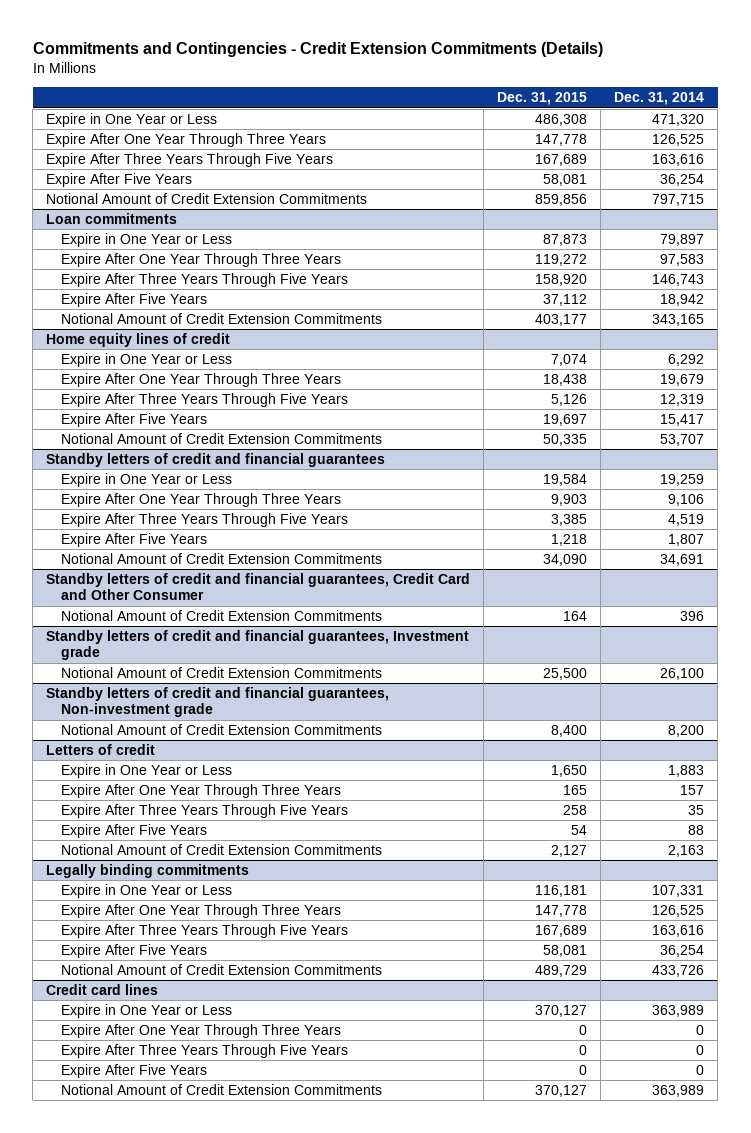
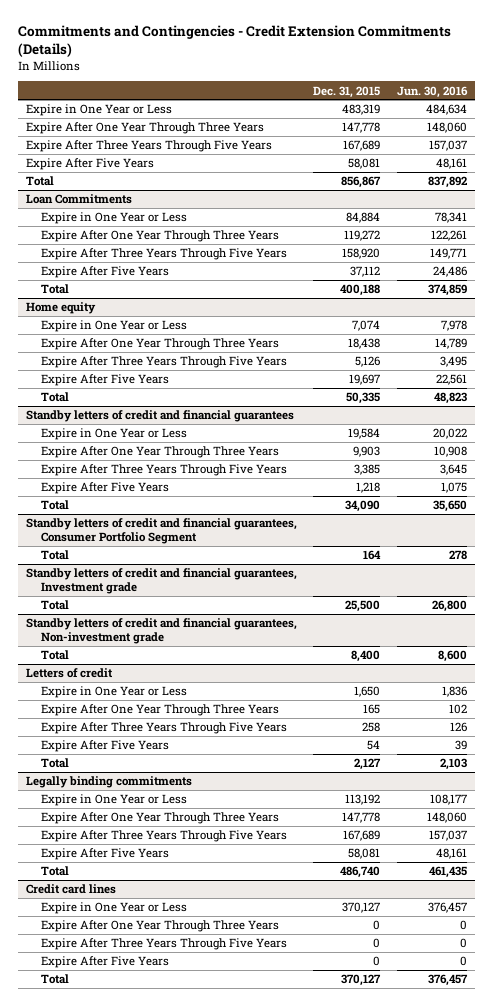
- | Dec. 31, 2015 | Dec. 31, 2014
+ | Dec. 31, 2015 | Jun. 30, 2016
- Expire in One Year or Less | 486,308 | 471,320
+ Expire in One Year or Less | 483,319 | 484,634
- Notional Amount of Credit Extension Commitments | 859,856 | 797,715
- Loan commitments
- Expire in One Year or Less | 87,873 | 79,897
+ Total | 856,867 | 837,892
+ Loan Commitments
+ Expire in One Year or Less | 84,884 | 78,341
- Notional Amount of Credit Extension Commitments | 403,177 | 343,165
- Home equity lines of credit
+ Total | 400,188 | 374,859
+ Home equity
- Notional Amount of Credit Extension Commitments | 50,335 | 53,707
+ Total | 50,335 | 48,823
@ Standby letters of credit and financial guarantees
- Notional Amount of Credit Extension Commitments | 34,090 | 34,691
- Standby letters of credit and financial guarantees, Credit Card and Other Consumer
- Notional Amount of Credit Extension Commitments | 164 | 396
@ Standby letters of credit and financial guarantees
+ Total | 34,090 | 35,650
+ Standby letters of credit and financial guarantees, Consumer Portfolio Segment
+ Total | 164 | 278
@ Standby letters of credit and financial guarantees, Investment grade
- Notional Amount of Credit Extension Commitments | 25,500 | 26,100
+ Total | 25,500 | 26,800
@ Standby letters of credit and financial guarantees, Non-investment grade
- Notional Amount of Credit Extension Commitments | 8,400 | 8,200
+ Total | 8,400 | 8,600
@ Letters of credit
- Notional Amount of Credit Extension Commitments | 2,127 | 2,163
+ Total | 2,127 | 2,103
@ Legally binding commitments
- Expire in One Year or Less | 116,181 | 107,331
+ Expire in One Year or Less | 113,192 | 108,177
- Notional Amount of Credit Extension Commitments | 489,729 | 433,726
+ Total | 486,740 | 461,435
@ Credit card lines
- Notional Amount of Credit Extension Commitments | 370,127 | 363,989
+ Total | 370,127 | 376,457

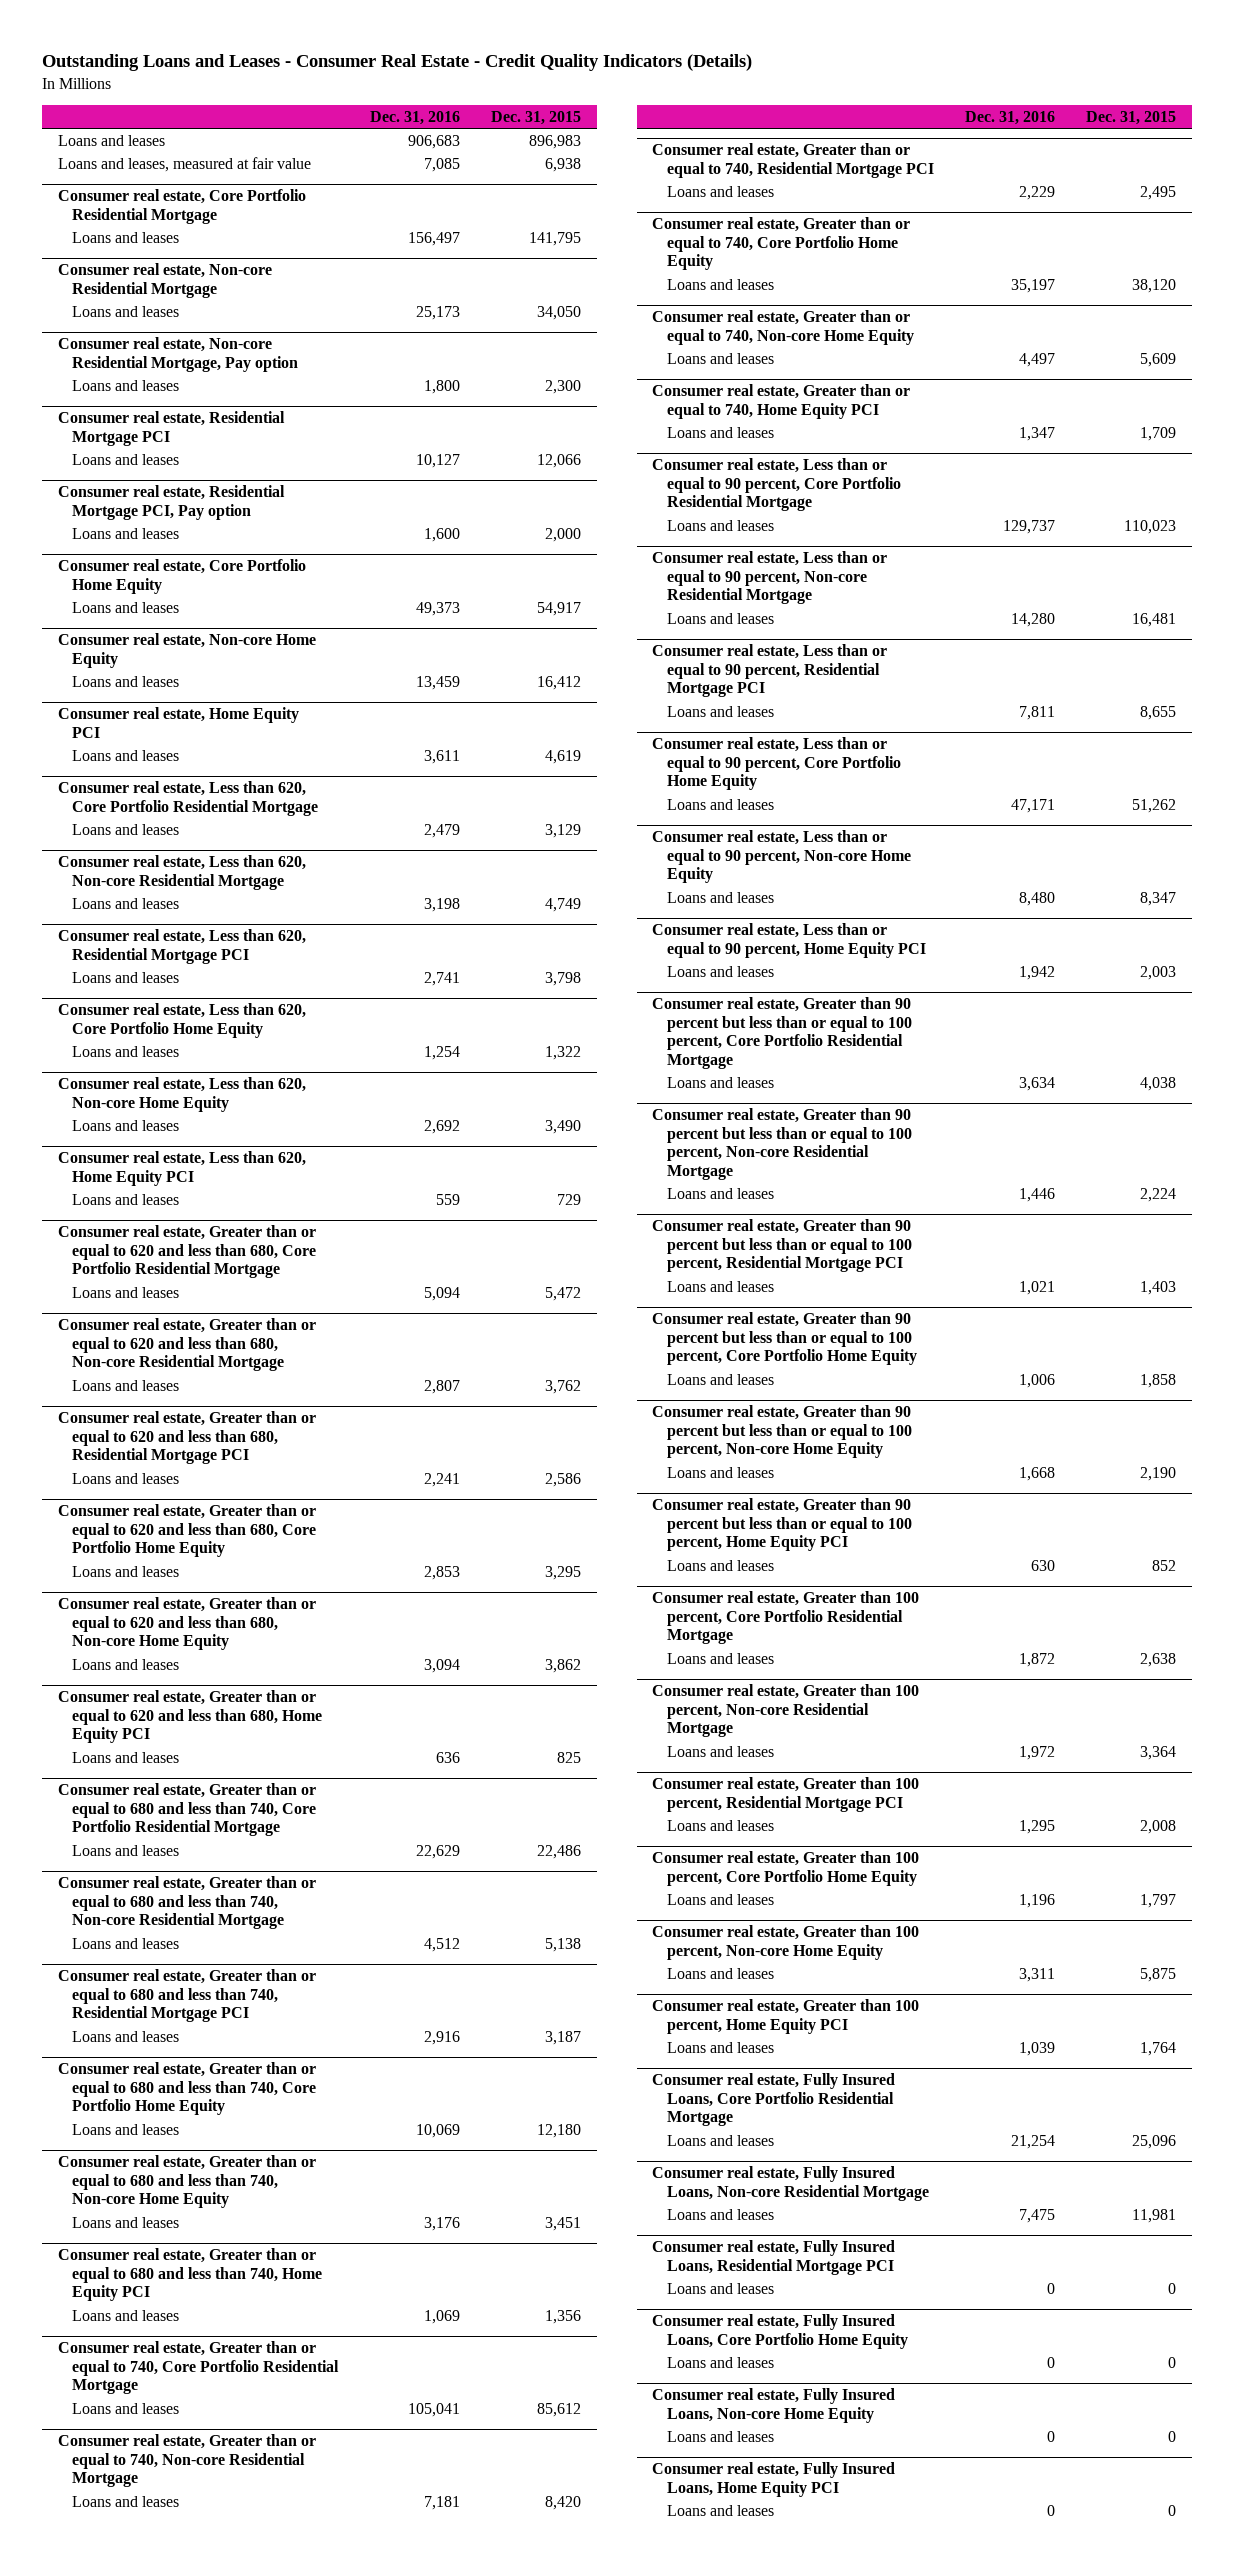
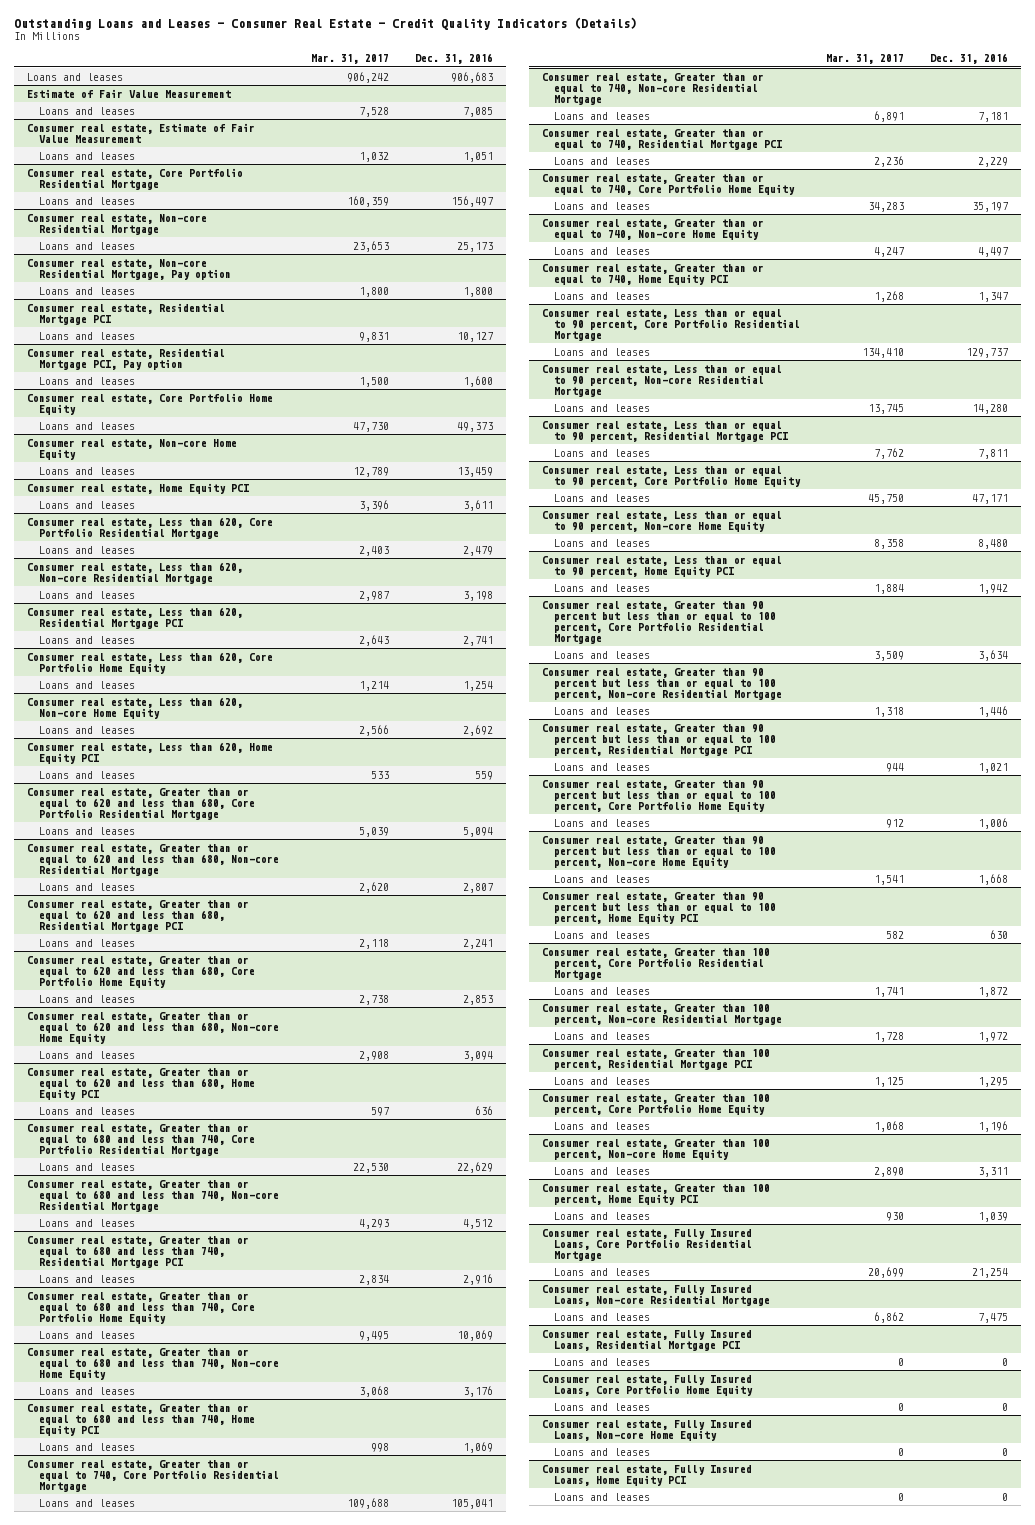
- | Dec. 31, 2016 | Dec. 31, 2015
+ | Mar. 31, 2017 | Dec. 31, 2016
- Loans and leases, measured at fair value | 7,085 | 6,938
+ Estimate of Fair Value Measurement
+ Loans and leases | 7,528 | 7,085
+ Consumer real estate, Estimate of Fair Value Measurement
+ Loans and leases | 1,032 | 1,051

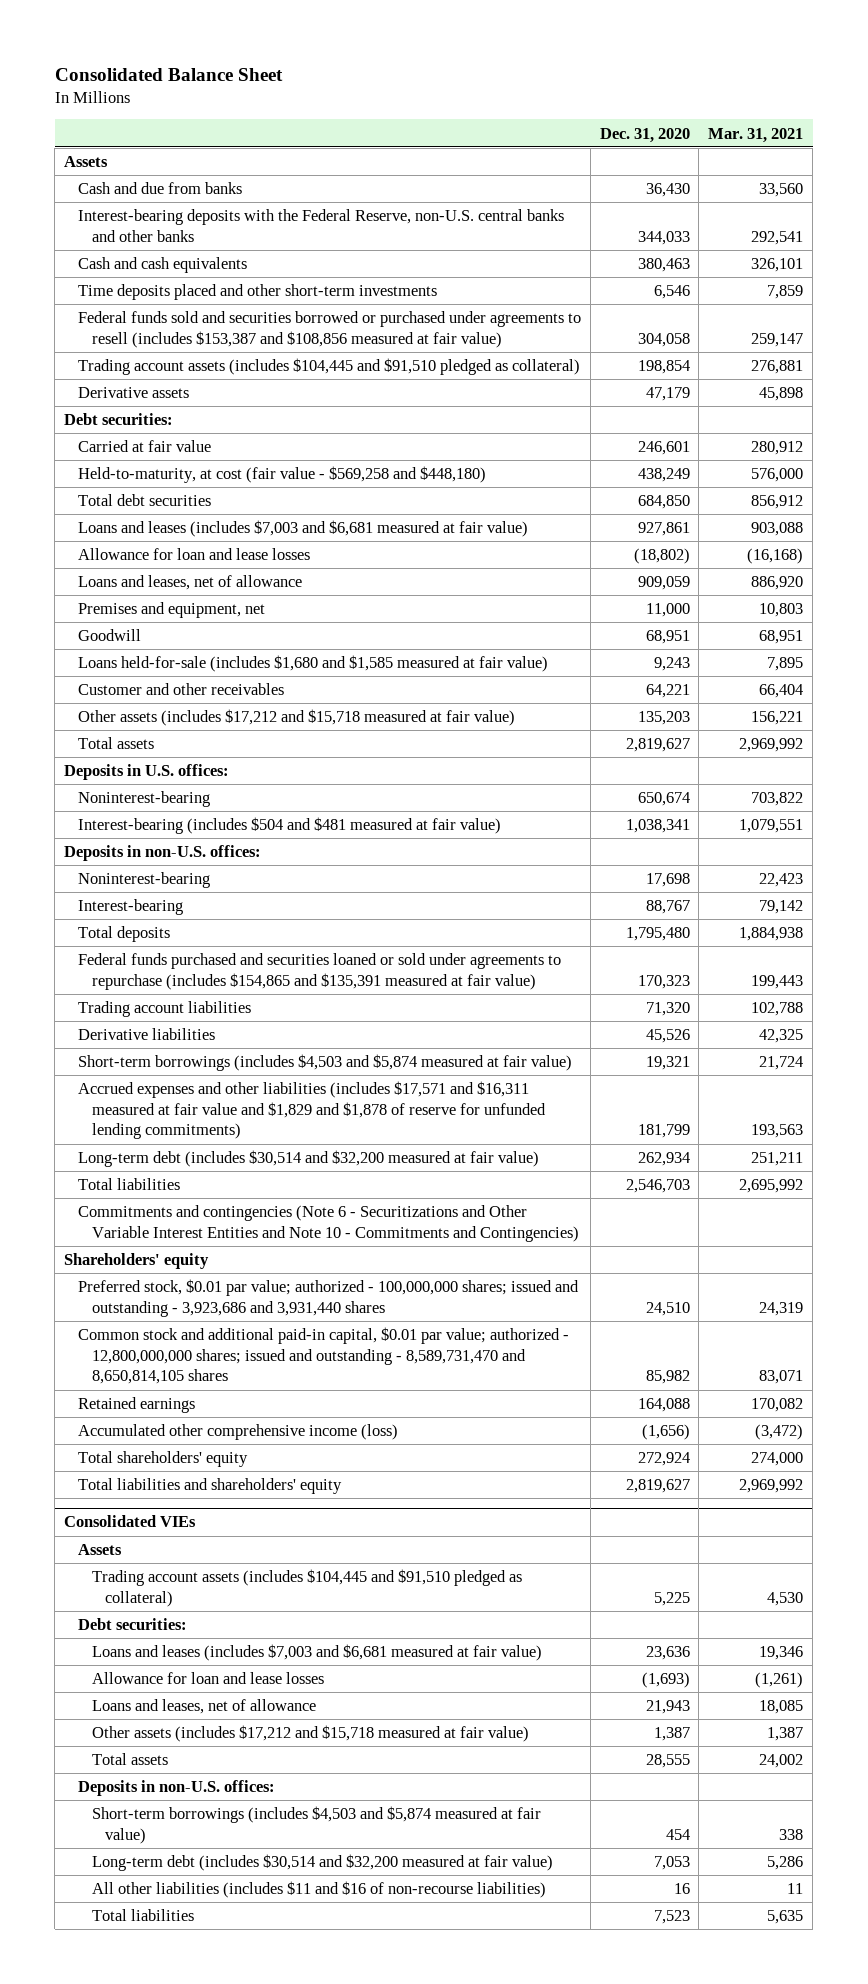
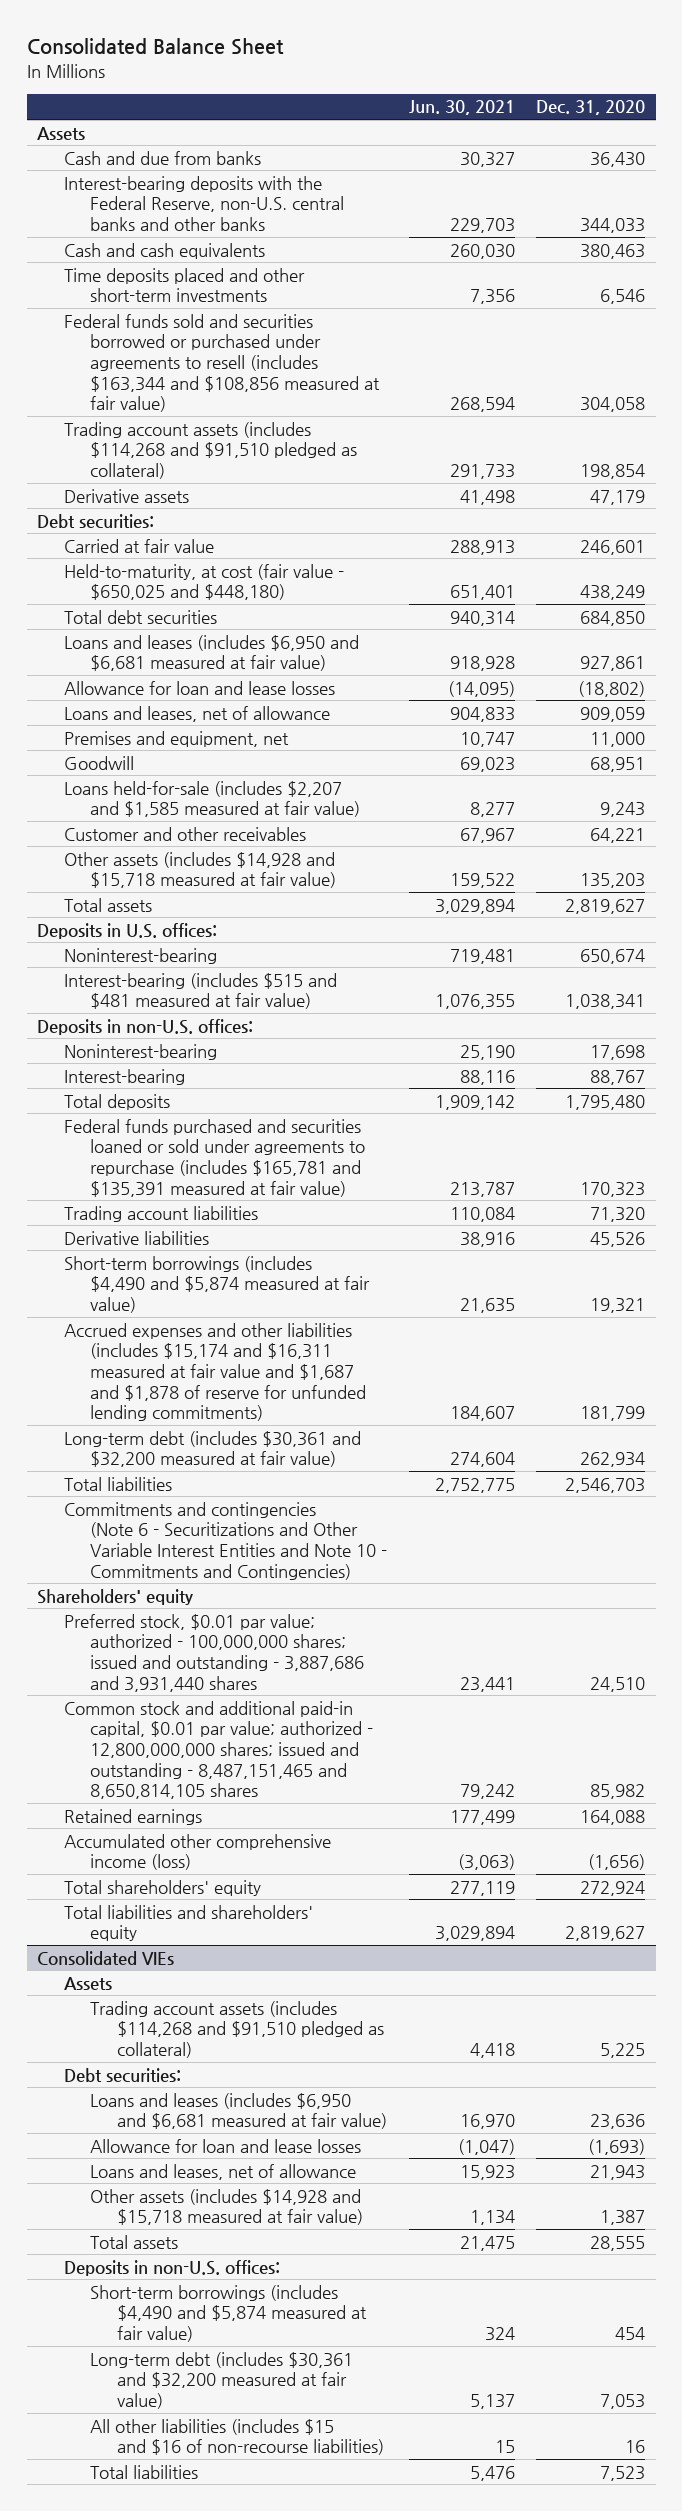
- | Dec. 31, 2020 | Mar. 31, 2021
+ | Jun. 30, 2021 | Dec. 31, 2020
- Federal funds sold and securities borrowed or purchased under agreements to resell (includes $153,387 and $108,856 measured at fair value) | 304,058 | 259,147
- Trading account assets (includes $104,445 and $91,510 pledged as collateral) | 198,854 | 276,881
+ Federal funds sold and securities borrowed or purchased under agreements to resell (includes $163,344 and $108,856 measured at fair value) | 268,594 | 304,058
+ Trading account assets (includes $114,268 and $91,510 pledged as collateral) | 291,733 | 198,854
- Held-to-maturity, at cost (fair value - $569,258 and $448,180) | 438,249 | 576,000
+ Held-to-maturity, at cost (fair value - $650,025 and $448,180) | 651,401 | 438,249
- Loans and leases (includes $7,003 and $6,681 measured at fair value) | 927,861 | 903,088
+ Loans and leases (includes $6,950 and $6,681 measured at fair value) | 918,928 | 927,861
- Loans held-for-sale (includes $1,680 and $1,585 measured at fair value) | 9,243 | 7,895
+ Loans held-for-sale (includes $2,207 and $1,585 measured at fair value) | 8,277 | 9,243
- Other assets (includes $17,212 and $15,718 measured at fair value) | 135,203 | 156,221
+ Other assets (includes $14,928 and $15,718 measured at fair value) | 159,522 | 135,203
- Interest-bearing (includes $504 and $481 measured at fair value) | 1,038,341 | 1,079,551
+ Interest-bearing (includes $515 and $481 measured at fair value) | 1,076,355 | 1,038,341
- Federal funds purchased and securities loaned or sold under agreements to repurchase (includes $154,865 and $135,391 measured at fair value) | 170,323 | 199,443
+ Federal funds purchased and securities loaned or sold under agreements to repurchase (includes $165,781 and $135,391 measured at fair value) | 213,787 | 170,323
- Short-term borrowings (includes $4,503 and $5,874 measured at fair value) | 19,321 | 21,724
- Accrued expenses and other liabilities (includes $17,571 and $16,311 measured at fair value and $1,829 and $1,878 of reserve for unfunded lending commitments) | 181,799 | 193,563
- Long-term debt (includes $30,514 and $32,200 measured at fair value) | 262,934 | 251,211
+ Short-term borrowings (includes $4,490 and $5,874 measured at fair value) | 21,635 | 19,321
+ Accrued expenses and other liabilities (includes $15,174 and $16,311 measured at fair value and $1,687 and $1,878 of reserve for unfunded lending commitments) | 184,607 | 181,799
+ Long-term debt (includes $30,361 and $32,200 measured at fair value) | 274,604 | 262,934
- Preferred stock, $0.01 par value; authorized - 100,000,000 shares; issued and outstanding - 3,923,686 and 3,931,440 shares | 24,510 | 24,319
- Common stock and additional paid-in capital, $0.01 par value; authorized - 12,800,000,000 shares; issued and outstanding - 8,589,731,470 and 8,650,814,105 shares | 85,982 | 83,071
+ Preferred stock, $0.01 par value; authorized - 100,000,000 shares; issued and outstanding - 3,887,686 and 3,931,440 shares | 23,441 | 24,510
+ Common stock and additional paid-in capital, $0.01 par value; authorized - 12,800,000,000 shares; issued and outstanding - 8,487,151,465 and 8,650,814,105 shares | 79,242 | 85,982
@ Consolidated VIEs
- Trading account assets (includes $104,445 and $91,510 pledged as collateral) | 5,225 | 4,530
+ Trading account assets (includes $114,268 and $91,510 pledged as collateral) | 4,418 | 5,225
- Loans and leases (includes $7,003 and $6,681 measured at fair value) | 23,636 | 19,346
+ Loans and leases (includes $6,950 and $6,681 measured at fair value) | 16,970 | 23,636
- Other assets (includes $17,212 and $15,718 measured at fair value) | 1,387 | 1,387
+ Other assets (includes $14,928 and $15,718 measured at fair value) | 1,134 | 1,387
- Short-term borrowings (includes $4,503 and $5,874 measured at fair value) | 454 | 338
- Long-term debt (includes $30,514 and $32,200 measured at fair value) | 7,053 | 5,286
- All other liabilities (includes $11 and $16 of non-recourse liabilities) | 16 | 11
+ Short-term borrowings (includes $4,490 and $5,874 measured at fair value) | 324 | 454
+ Long-term debt (includes $30,361 and $32,200 measured at fair value) | 5,137 | 7,053
+ All other liabilities (includes $15 and $16 of non-recourse liabilities) | 15 | 16

